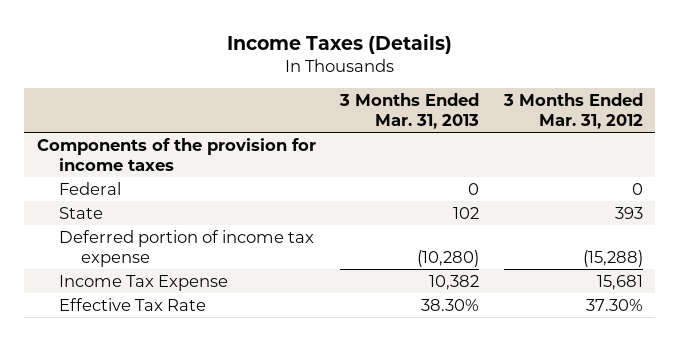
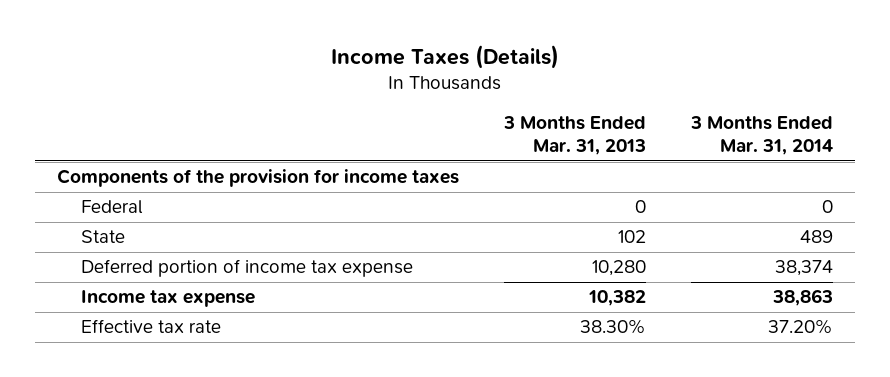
- | 3 Months Ended Mar. 31, 2013 | 3 Months Ended Mar. 31, 2012
+ | 3 Months Ended Mar. 31, 2013 | 3 Months Ended Mar. 31, 2014
- Deferred portion of income tax expense | (10,280) | (15,288)
- Income Tax Expense | 10,382 | 15,681
- Effective Tax Rate | 38.30% | 37.30%
+ Deferred portion of income tax expense | 10,280 | 38,374
+ Income tax expense | 10,382 | 38,863
+ Effective tax rate | 38.30% | 37.20%

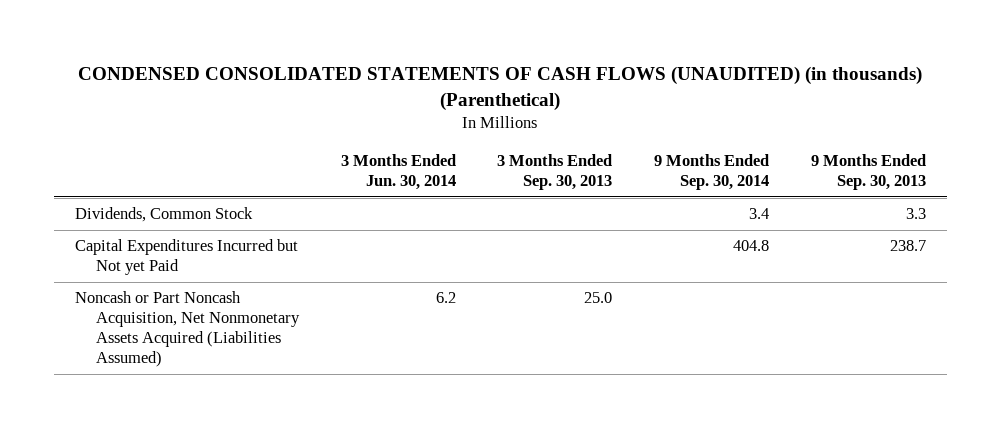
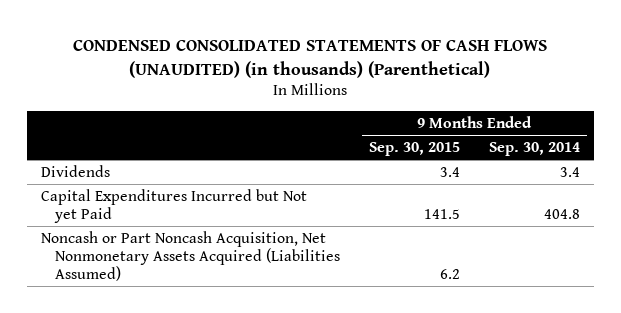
- | 3 Months Ended Jun. 30, 2014 | 3 Months Ended Sep. 30, 2013 | 9 Months Ended Sep. 30, 2014 | 9 Months Ended Sep. 30, 2013
+ | 9 Months Ended Sep. 30, 2015 | 9 Months Ended Sep. 30, 2014
- Dividends, Common Stock | | | 3.4 | 3.3
+ Dividends | 3.4 | 3.4

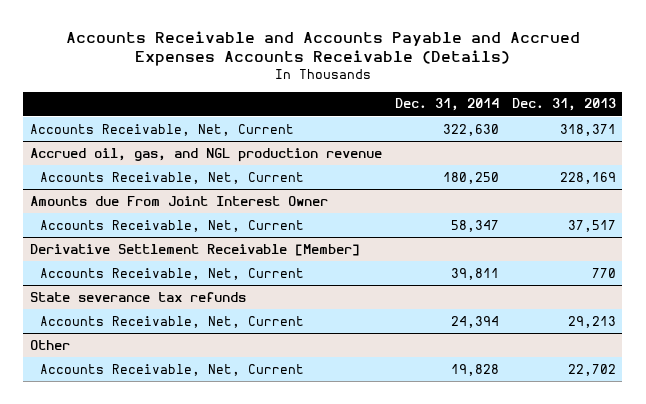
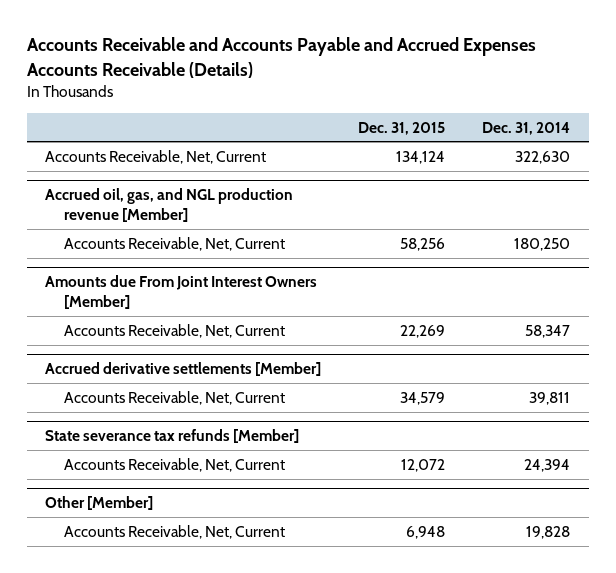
- | Dec. 31, 2014 | Dec. 31, 2013
+ | Dec. 31, 2015 | Dec. 31, 2014
- Accrued oil, gas, and NGL production revenue
+ Accrued oil, gas, and NGL production revenue [Member]
- Amounts due From Joint Interest Owner
+ Amounts due From Joint Interest Owners [Member]
- Derivative Settlement Receivable [Member]
+ Accrued derivative settlements [Member]
- State severance tax refunds
+ State severance tax refunds [Member]
- Other
+ Other [Member]

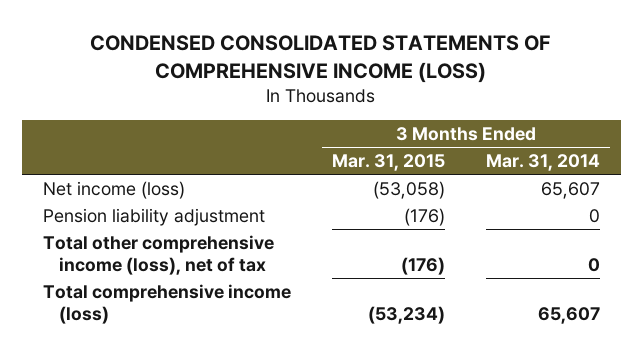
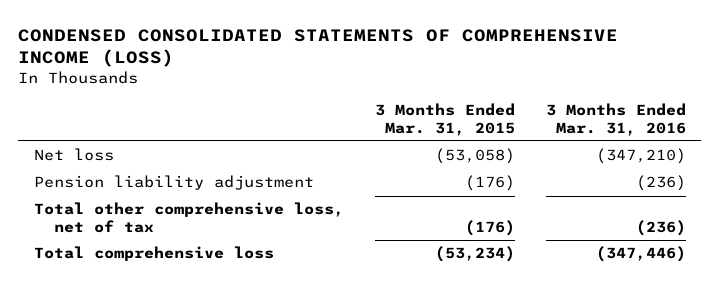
- | 3 Months Ended Mar. 31, 2015 | 3 Months Ended Mar. 31, 2014
+ | 3 Months Ended Mar. 31, 2015 | 3 Months Ended Mar. 31, 2016
- Net income (loss) | (53,058) | 65,607
+ Net loss | (53,058) | (347,210)
- Total other comprehensive income (loss), net of tax | (176) | 0
- Total comprehensive income (loss) | (53,234) | 65,607
+ Total other comprehensive loss, net of tax | (176) | (236)
+ Total comprehensive loss | (53,234) | (347,446)

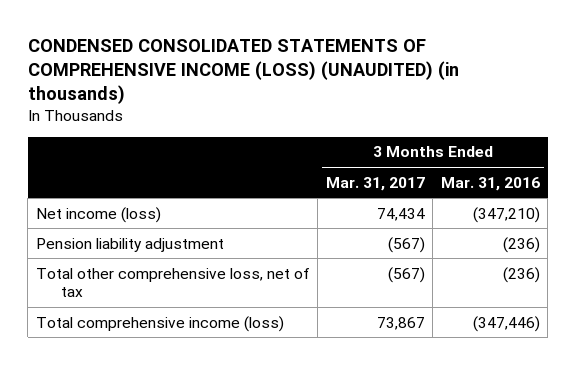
- CONDENSED CONSOLIDATED STATEMENTS OF COMPREHENSIVE INCOME (LOSS)
+ CONDENSED CONSOLIDATED STATEMENTS OF COMPREHENSIVE INCOME (LOSS) (UNAUDITED) (in thousands)
- | 3 Months Ended Mar. 31, 2015 | 3 Months Ended Mar. 31, 2016
+ | 3 Months Ended Mar. 31, 2017 | 3 Months Ended Mar. 31, 2016
- Net loss | (53,058) | (347,210)
+ Net income (loss) | 74,434 | (347,210)
- Total comprehensive loss | (53,234) | (347,446)
+ Total comprehensive income (loss) | 73,867 | (347,446)

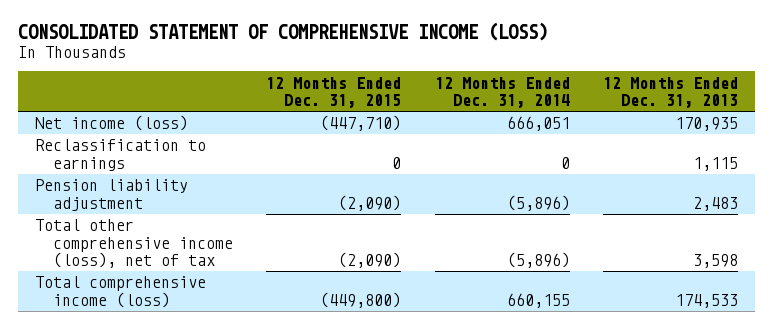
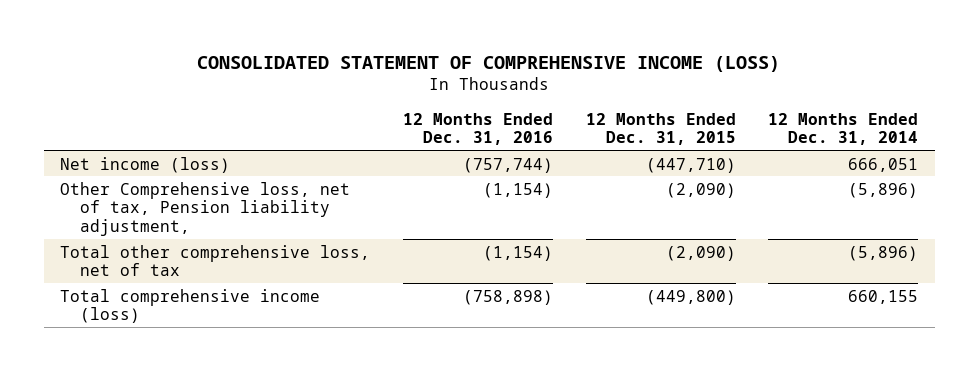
- | 12 Months Ended Dec. 31, 2015 | 12 Months Ended Dec. 31, 2014 | 12 Months Ended Dec. 31, 2013
+ | 12 Months Ended Dec. 31, 2016 | 12 Months Ended Dec. 31, 2015 | 12 Months Ended Dec. 31, 2014
- Reclassification to earnings | 0 | 0 | 1,115
- Pension liability adjustment | (2,090) | (5,896) | 2,483
- Total other comprehensive income (loss), net of tax | (2,090) | (5,896) | 3,598
+ Other Comprehensive loss, net of tax, Pension liability adjustment, | (1,154) | (2,090) | (5,896)
+ Total other comprehensive loss, net of tax | (1,154) | (2,090) | (5,896)

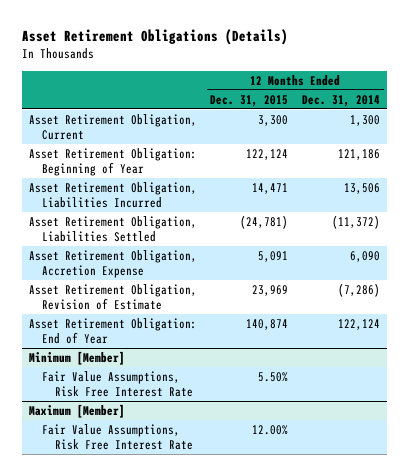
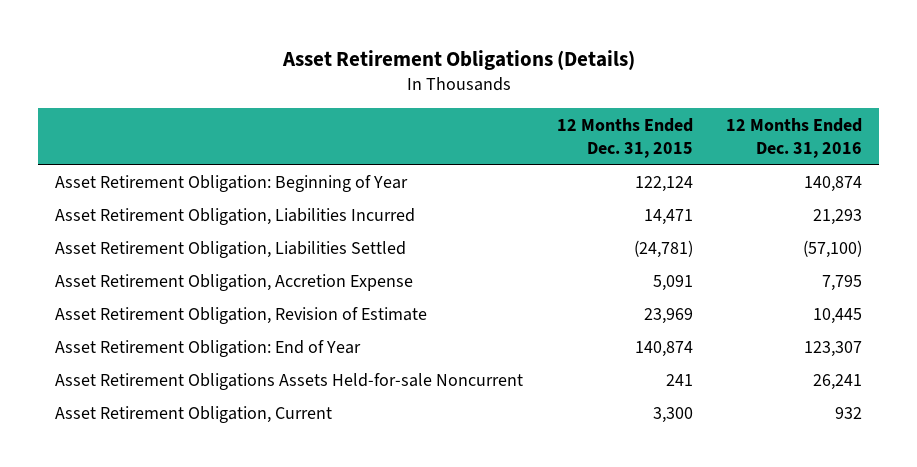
- | 12 Months Ended Dec. 31, 2015 | 12 Months Ended Dec. 31, 2014
+ | 12 Months Ended Dec. 31, 2015 | 12 Months Ended Dec. 31, 2016
- Minimum [Member]
- Fair Value Assumptions, Risk Free Interest Rate | 5.50% |
- Maximum [Member]
- Fair Value Assumptions, Risk Free Interest Rate | 12.00% |
+ Asset Retirement Obligations Assets Held-for-sale Noncurrent | 241 | 26,241
moved down: Asset Retirement Obligation, Current | 3,300 | 932

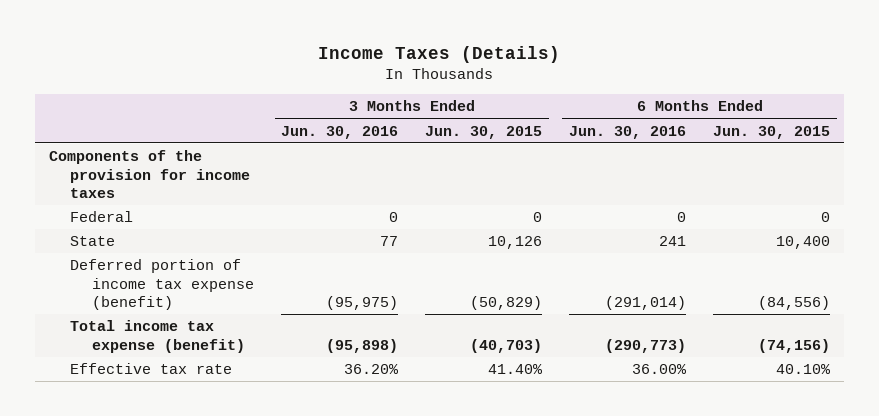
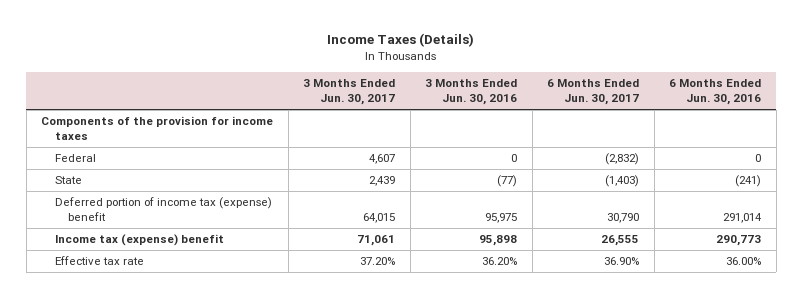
- | 3 Months Ended Jun. 30, 2016 | 3 Months Ended Jun. 30, 2015 | 6 Months Ended Jun. 30, 2016 | 6 Months Ended Jun. 30, 2015
+ | 3 Months Ended Jun. 30, 2017 | 3 Months Ended Jun. 30, 2016 | 6 Months Ended Jun. 30, 2017 | 6 Months Ended Jun. 30, 2016
- State | 77 | 10,126 | 241 | 10,400
- Deferred portion of income tax expense (benefit) | (95,975) | (50,829) | (291,014) | (84,556)
- Total income tax expense (benefit) | (95,898) | (40,703) | (290,773) | (74,156)
+ State | 2,439 | (77) | (1,403) | (241)
+ Deferred portion of income tax (expense) benefit | 64,015 | 95,975 | 30,790 | 291,014
+ Income tax (expense) benefit | 71,061 | 95,898 | 26,555 | 290,773

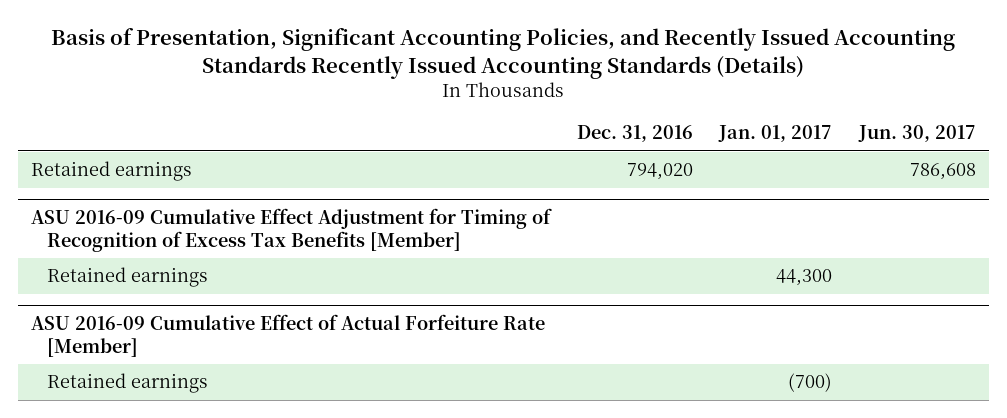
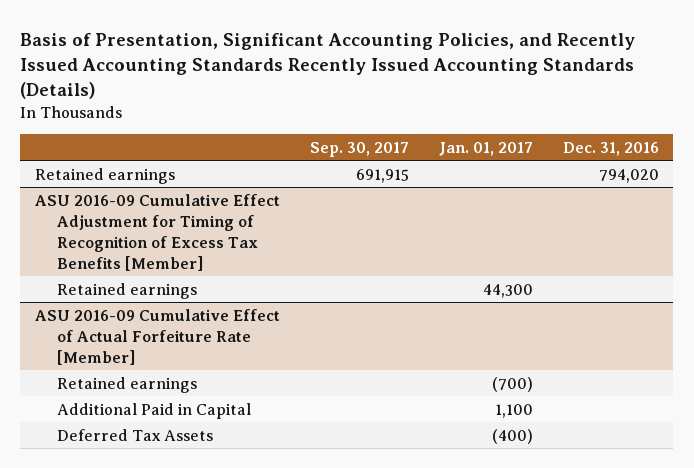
- | Dec. 31, 2016 | Jan. 01, 2017 | Jun. 30, 2017
+ | Sep. 30, 2017 | Jan. 01, 2017 | Dec. 31, 2016
@ ASU 2016-09 Cumulative Effect of Actual Forfeiture Rate [Member]
+ Additional Paid in Capital | | 1,100 |
+ Deferred Tax Assets | | (400) |

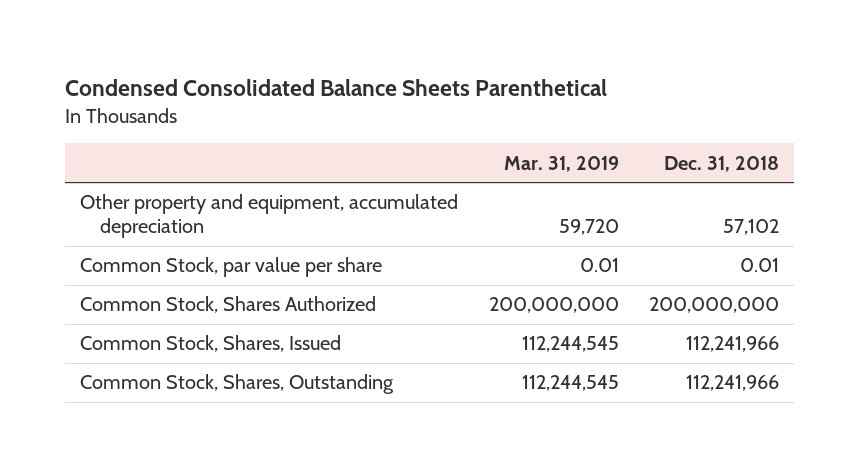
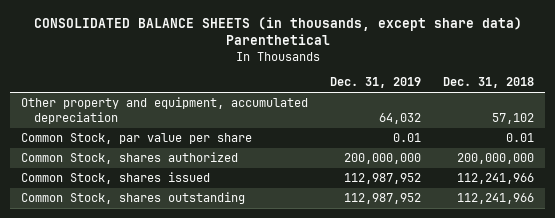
- Condensed Consolidated Balance Sheets Parenthetical
+ CONSOLIDATED BALANCE SHEETS (in thousands, except share data) Parenthetical
- | Mar. 31, 2019 | Dec. 31, 2018
+ | Dec. 31, 2019 | Dec. 31, 2018
- Common Stock, Shares Authorized | 200,000,000 | 200,000,000
- Common Stock, Shares, Issued | 112,244,545 | 112,241,966
- Common Stock, Shares, Outstanding | 112,244,545 | 112,241,966
+ Common Stock, shares authorized | 200,000,000 | 200,000,000
+ Common Stock, shares issued | 112,987,952 | 112,241,966
+ Common Stock, shares outstanding | 112,987,952 | 112,241,966

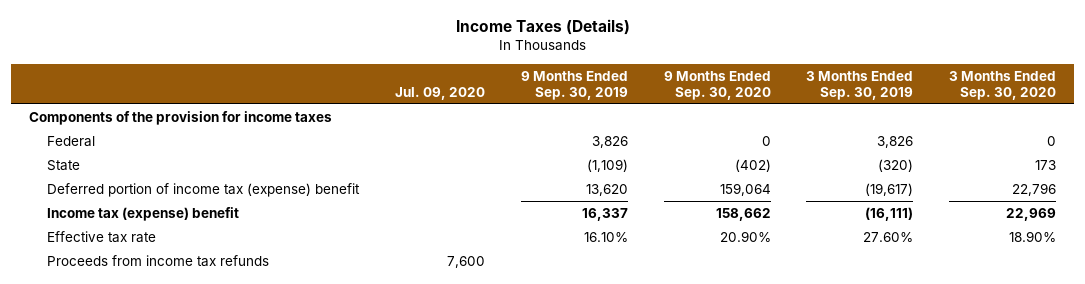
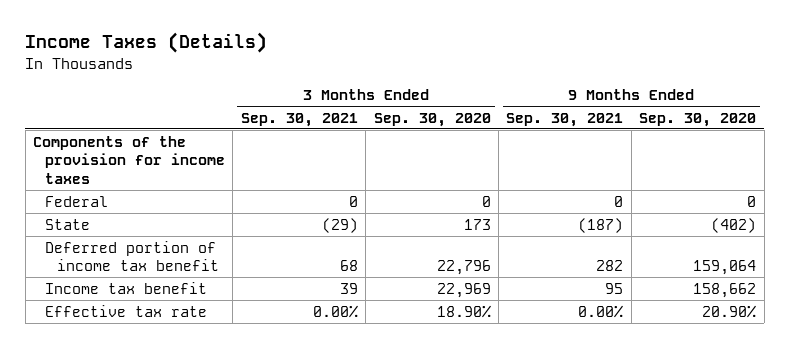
- | Jul. 09, 2020 | 9 Months Ended Sep. 30, 2019 | 9 Months Ended Sep. 30, 2020 | 3 Months Ended Sep. 30, 2019 | 3 Months Ended Sep. 30, 2020
+ | 3 Months Ended Sep. 30, 2021 | 3 Months Ended Sep. 30, 2020 | 9 Months Ended Sep. 30, 2021 | 9 Months Ended Sep. 30, 2020
- Deferred portion of income tax (expense) benefit | | 13,620 | 159,064 | (19,617) | 22,796
- Income tax (expense) benefit | | 16,337 | 158,662 | (16,111) | 22,969
+ Deferred portion of income tax benefit | 68 | 22,796 | 282 | 159,064
+ Income tax benefit | 39 | 22,969 | 95 | 158,662
- Proceeds from income tax refunds | 7,600 | | | |

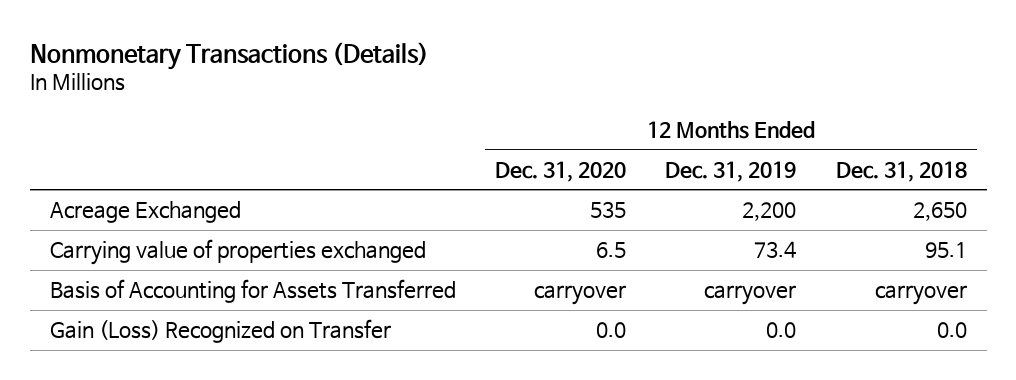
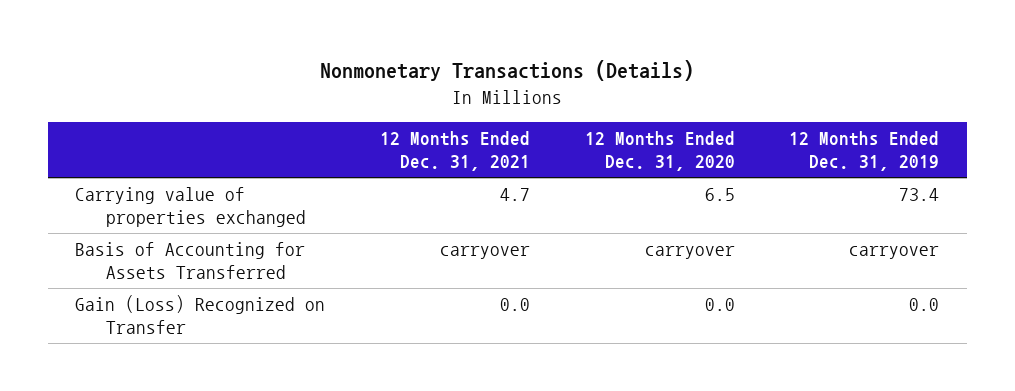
- | 12 Months Ended Dec. 31, 2020 | 12 Months Ended Dec. 31, 2019 | 12 Months Ended Dec. 31, 2018
+ | 12 Months Ended Dec. 31, 2021 | 12 Months Ended Dec. 31, 2020 | 12 Months Ended Dec. 31, 2019
- Acreage Exchanged | 535 | 2,200 | 2,650

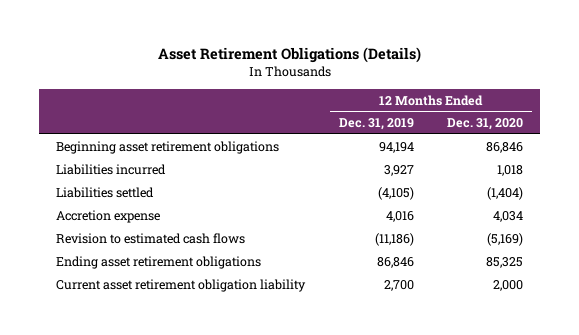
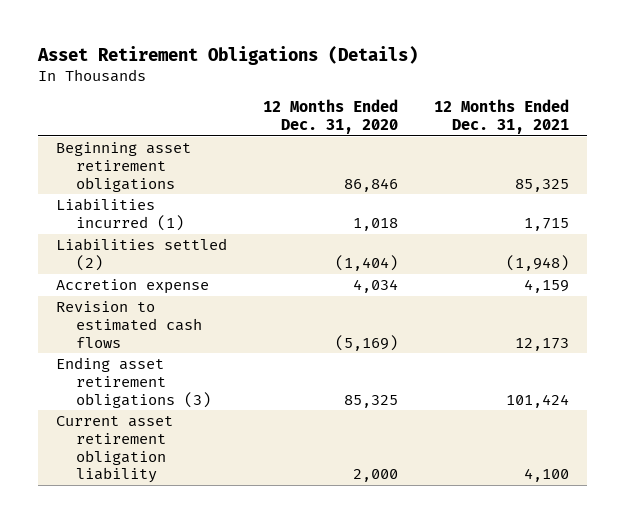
- | 12 Months Ended Dec. 31, 2019 | 12 Months Ended Dec. 31, 2020
+ | 12 Months Ended Dec. 31, 2020 | 12 Months Ended Dec. 31, 2021
- Liabilities incurred | 3,927 | 1,018
- Liabilities settled | (4,105) | (1,404)
+ Liabilities incurred (1) | 1,018 | 1,715
+ Liabilities settled (2) | (1,404) | (1,948)
- Ending asset retirement obligations | 86,846 | 85,325
+ Ending asset retirement obligations (3) | 85,325 | 101,424

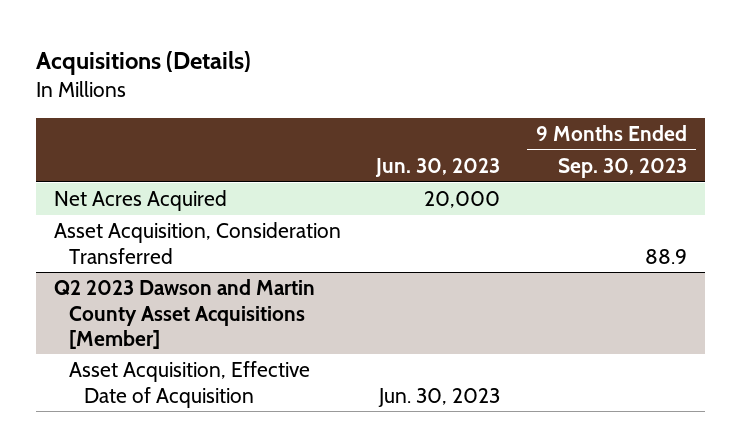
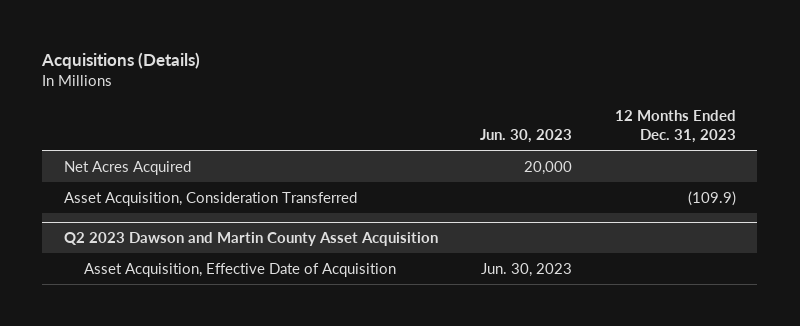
- | Jun. 30, 2023 | 9 Months Ended Sep. 30, 2023
+ | Jun. 30, 2023 | 12 Months Ended Dec. 31, 2023
- Q2 2023 Dawson and Martin County Asset Acquisitions [Member]
+ Q2 2023 Dawson and Martin County Asset Acquisition

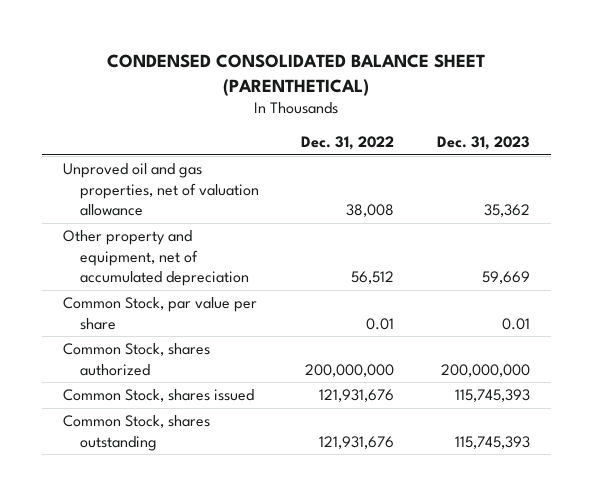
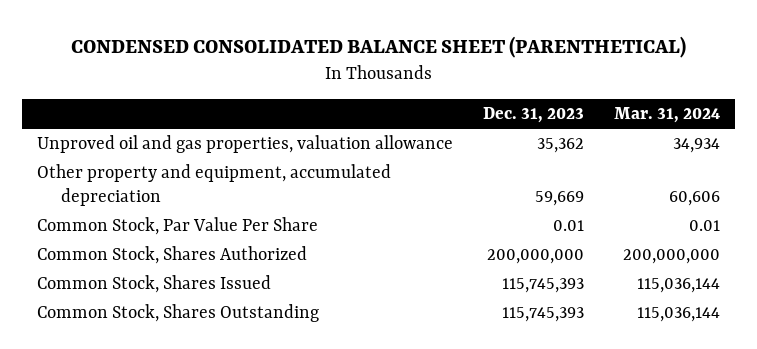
- | Dec. 31, 2022 | Dec. 31, 2023
+ | Dec. 31, 2023 | Mar. 31, 2024
- Unproved oil and gas properties, net of valuation allowance | 38,008 | 35,362
- Other property and equipment, net of accumulated depreciation | 56,512 | 59,669
- Common Stock, par value per share | 0.01 | 0.01
- Common Stock, shares authorized | 200,000,000 | 200,000,000
- Common Stock, shares issued | 121,931,676 | 115,745,393
- Common Stock, shares outstanding | 121,931,676 | 115,745,393
+ Unproved oil and gas properties, valuation allowance | 35,362 | 34,934
+ Other property and equipment, accumulated depreciation | 59,669 | 60,606
+ Common Stock, Par Value Per Share | 0.01 | 0.01
+ Common Stock, Shares Authorized | 200,000,000 | 200,000,000
+ Common Stock, Shares Issued | 115,745,393 | 115,036,144
+ Common Stock, Shares Outstanding | 115,745,393 | 115,036,144

